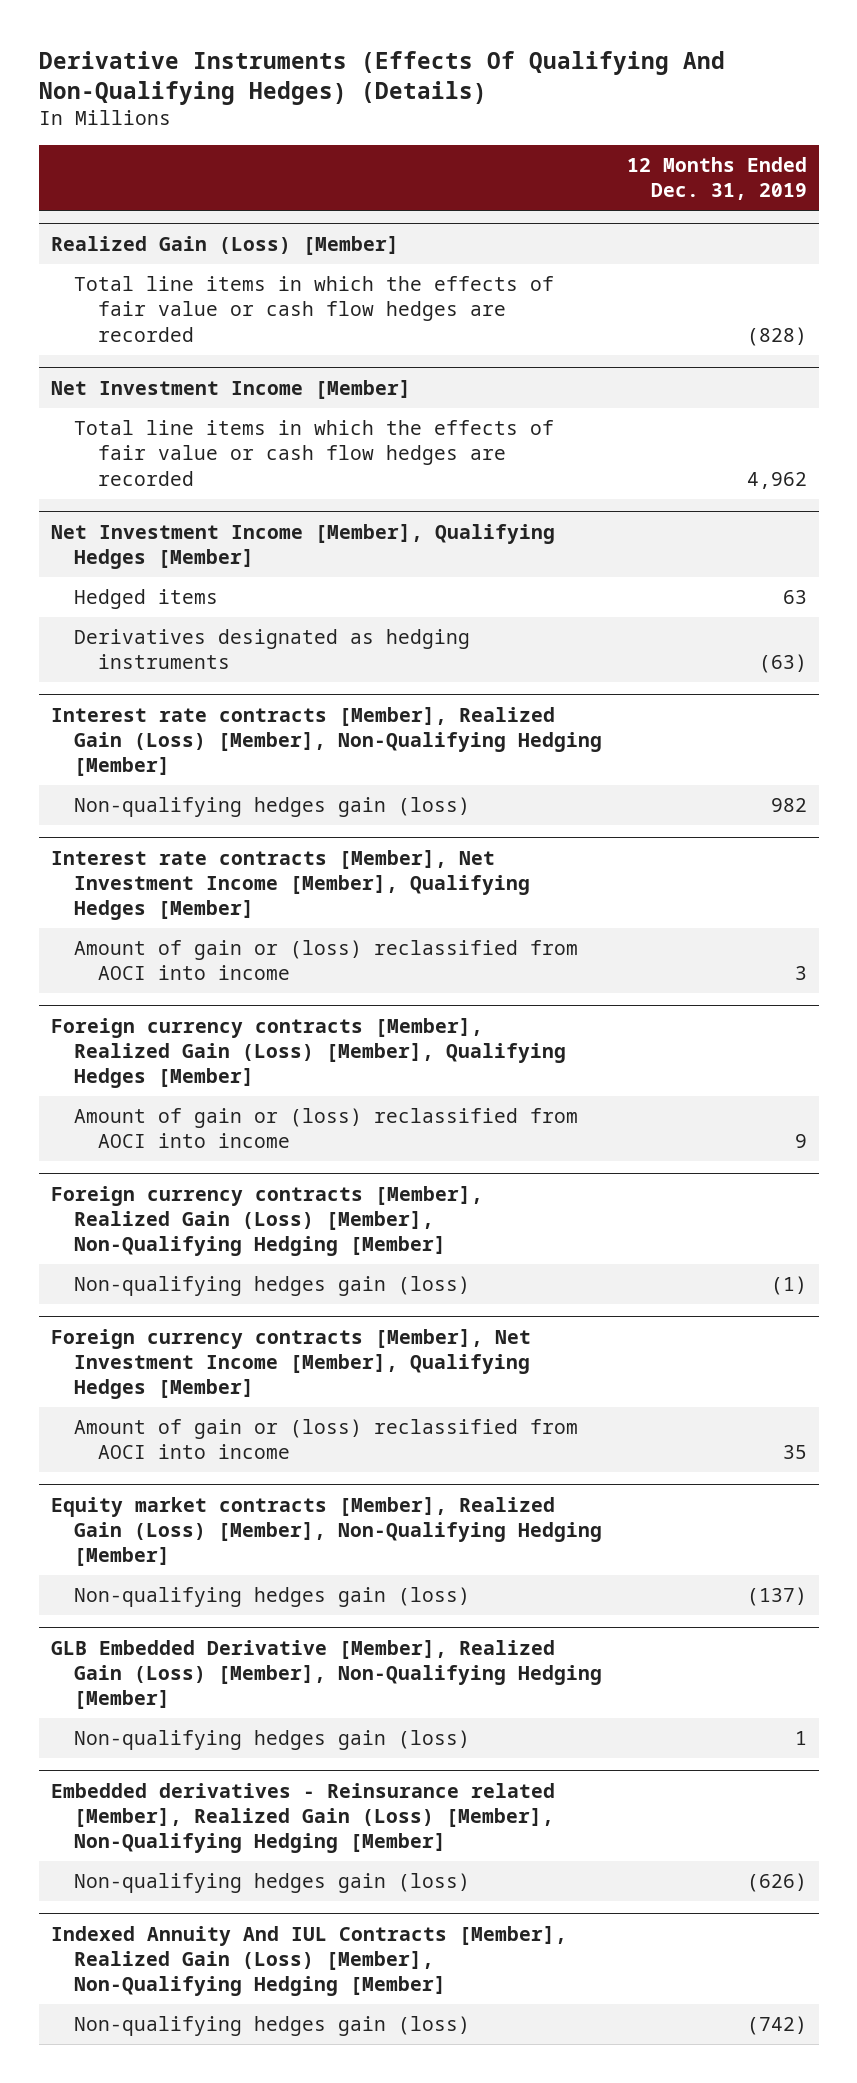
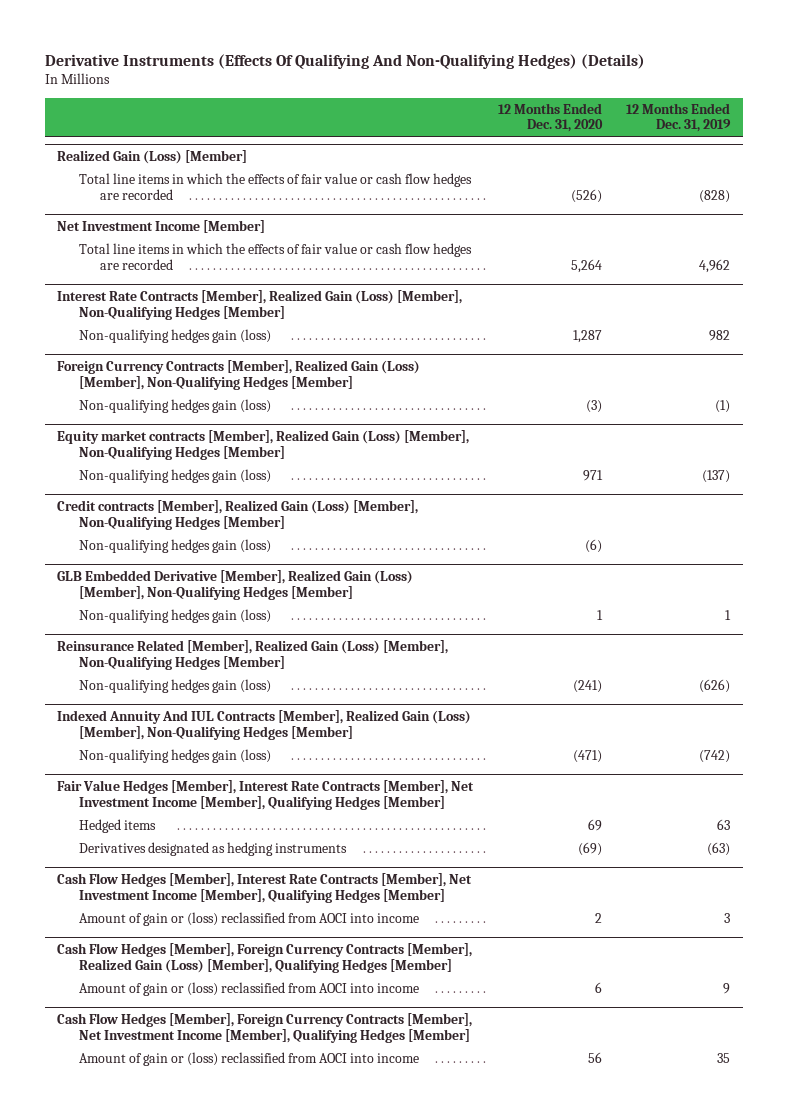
- | 12 Months Ended Dec. 31, 2019
+ | 12 Months Ended Dec. 31, 2020 | 12 Months Ended Dec. 31, 2019
- Net Investment Income [Member], Qualifying Hedges [Member]
- Hedged items | 63
- Derivatives designated as hedging instruments | (63)
- Interest rate contracts [Member], Realized Gain (Loss) [Member], Non-Qualifying Hedging [Member]
+ Interest Rate Contracts [Member], Realized Gain (Loss) [Member], Non-Qualifying Hedges [Member]
- Interest rate contracts [Member], Net Investment Income [Member], Qualifying Hedges [Member]
- Amount of gain or (loss) reclassified from AOCI into income | 3
- Foreign currency contracts [Member], Realized Gain (Loss) [Member], Qualifying Hedges [Member]
- Amount of gain or (loss) reclassified from AOCI into income | 9
- Foreign currency contracts [Member], Realized Gain (Loss) [Member], Non-Qualifying Hedging [Member]
+ Foreign Currency Contracts [Member], Realized Gain (Loss) [Member], Non-Qualifying Hedges [Member]
- Foreign currency contracts [Member], Net Investment Income [Member], Qualifying Hedges [Member]
- Amount of gain or (loss) reclassified from AOCI into income | 35
- Equity market contracts [Member], Realized Gain (Loss) [Member], Non-Qualifying Hedging [Member]
+ Equity market contracts [Member], Realized Gain (Loss) [Member], Non-Qualifying Hedges [Member]
- GLB Embedded Derivative [Member], Realized Gain (Loss) [Member], Non-Qualifying Hedging [Member]
+ Credit contracts [Member], Realized Gain (Loss) [Member], Non-Qualifying Hedges [Member]
+ Non-qualifying hedges gain (loss) | (6) |
+ GLB Embedded Derivative [Member], Realized Gain (Loss) [Member], Non-Qualifying Hedges [Member]
- Embedded derivatives - Reinsurance related [Member], Realized Gain (Loss) [Member], Non-Qualifying Hedging [Member]
+ Reinsurance Related [Member], Realized Gain (Loss) [Member], Non-Qualifying Hedges [Member]
- Indexed Annuity And IUL Contracts [Member], Realized Gain (Loss) [Member], Non-Qualifying Hedging [Member]
+ Indexed Annuity And IUL Contracts [Member], Realized Gain (Loss) [Member], Non-Qualifying Hedges [Member]
+ Fair Value Hedges [Member], Interest Rate Contracts [Member], Net Investment Income [Member], Qualifying Hedges [Member]
+ Hedged items | 69 | 63
+ Derivatives designated as hedging instruments | (69) | (63)
+ Cash Flow Hedges [Member], Interest Rate Contracts [Member], Net Investment Income [Member], Qualifying Hedges [Member]
+ Amount of gain or (loss) reclassified from AOCI into income | 2 | 3
+ Cash Flow Hedges [Member], Foreign Currency Contracts [Member], Realized Gain (Loss) [Member], Qualifying Hedges [Member]
+ Amount of gain or (loss) reclassified from AOCI into income | 6 | 9
+ Cash Flow Hedges [Member], Foreign Currency Contracts [Member], Net Investment Income [Member], Qualifying Hedges [Member]
+ Amount of gain or (loss) reclassified from AOCI into income | 56 | 35

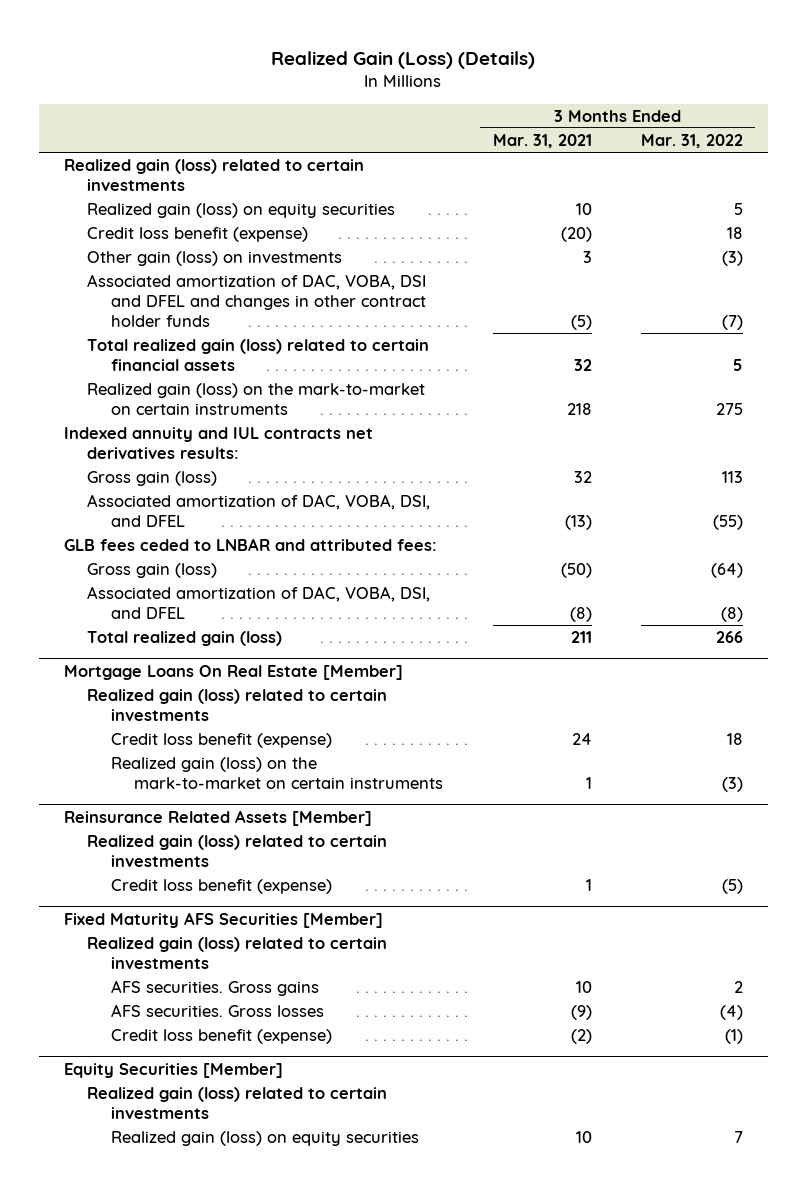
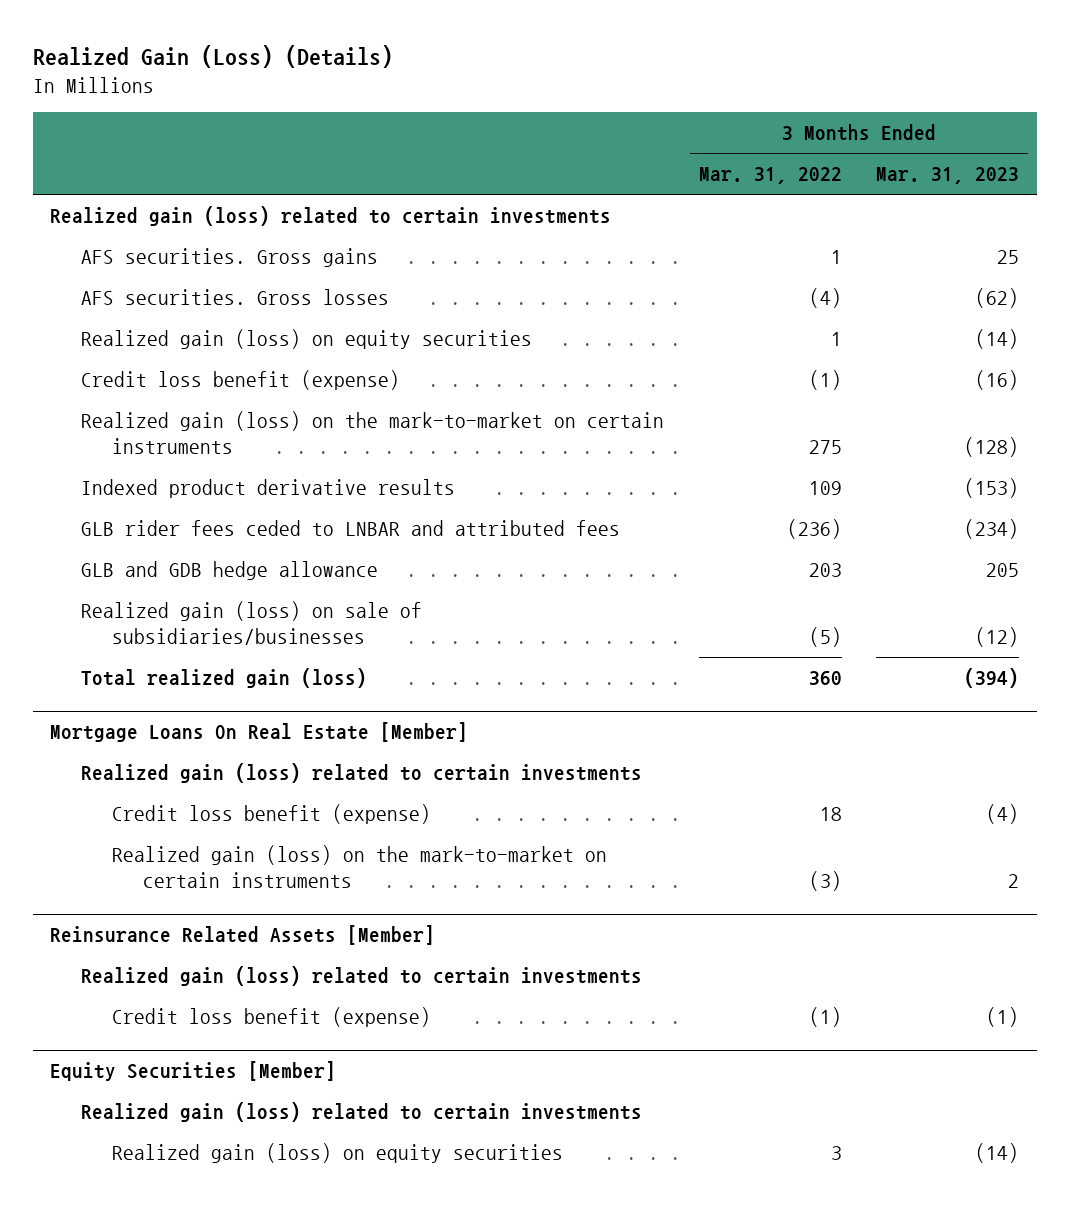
- | 3 Months Ended Mar. 31, 2021 | 3 Months Ended Mar. 31, 2022
+ | 3 Months Ended Mar. 31, 2022 | 3 Months Ended Mar. 31, 2023
- Realized gain (loss) on equity securities | 10 | 5
- Credit loss benefit (expense) | (20) | 18
- Other gain (loss) on investments | 3 | (3)
- Associated amortization of DAC, VOBA, DSI and DFEL and changes in other contract holder funds | (5) | (7)
- Total realized gain (loss) related to certain financial assets | 32 | 5
+ AFS securities. Gross gains | 1 | 25
+ AFS securities. Gross losses | (4) | (62)
+ Realized gain (loss) on equity securities | 1 | (14)
+ Credit loss benefit (expense) | (1) | (16)
- Indexed annuity and IUL contracts net derivatives results:
- Gross gain (loss) | 32 | 113
- Associated amortization of DAC, VOBA, DSI, and DFEL | (13) | (55)
- GLB fees ceded to LNBAR and attributed fees:
- Gross gain (loss) | (50) | (64)
- Associated amortization of DAC, VOBA, DSI, and DFEL | (8) | (8)
- Total realized gain (loss) | 211 | 266
+ Indexed product derivative results | 109 | (153)
+ GLB rider fees ceded to LNBAR and attributed fees | (236) | (234)
+ GLB and GDB hedge allowance | 203 | 205
+ Realized gain (loss) on sale of subsidiaries/businesses | (5) | (12)
+ Total realized gain (loss) | 360 | (394)
@ Reinsurance Related Assets [Member]
- Credit loss benefit (expense) | 1 | (5)
- Fixed Maturity AFS Securities [Member]
- Realized gain (loss) related to certain investments
- AFS securities. Gross gains | 10 | 2
- AFS securities. Gross losses | (9) | (4)
@ Equity Securities [Member]
- Realized gain (loss) on equity securities | 10 | 7
+ Realized gain (loss) on equity securities | 3 | (14)

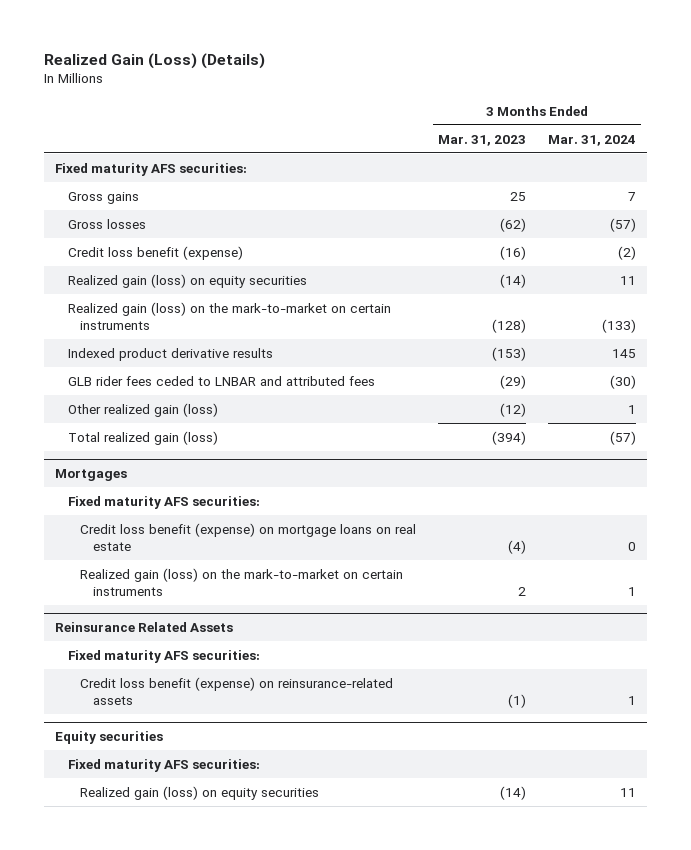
- | 3 Months Ended Mar. 31, 2022 | 3 Months Ended Mar. 31, 2023
+ | 3 Months Ended Mar. 31, 2023 | 3 Months Ended Mar. 31, 2024
- Realized gain (loss) related to certain investments
- AFS securities. Gross gains | 1 | 25
- AFS securities. Gross losses | (4) | (62)
+ Fixed maturity AFS securities:
+ Gross gains | 25 | 7
+ Gross losses | (62) | (57)
moved down: Realized gain (loss) on equity securities | (14) | 11
- GLB rider fees ceded to LNBAR and attributed fees | (236) | (234)
- GLB and GDB hedge allowance | 203 | 205
- Realized gain (loss) on sale of subsidiaries/businesses | (5) | (12)
+ GLB rider fees ceded to LNBAR and attributed fees | (29) | (30)
+ Other realized gain (loss) | (12) | 1
- Mortgage Loans On Real Estate [Member]
- Realized gain (loss) related to certain investments
- Credit loss benefit (expense) | 18 | (4)
+ Mortgages
+ Fixed maturity AFS securities:
+ Credit loss benefit (expense) on mortgage loans on real estate | (4) | 0
- Reinsurance Related Assets [Member]
- Realized gain (loss) related to certain investments
- Credit loss benefit (expense) | (1) | (1)
- Equity Securities [Member]
- Realized gain (loss) related to certain investments
+ Reinsurance Related Assets
+ Fixed maturity AFS securities:
+ Credit loss benefit (expense) on reinsurance-related assets | (1) | 1
+ Equity securities
+ Fixed maturity AFS securities:

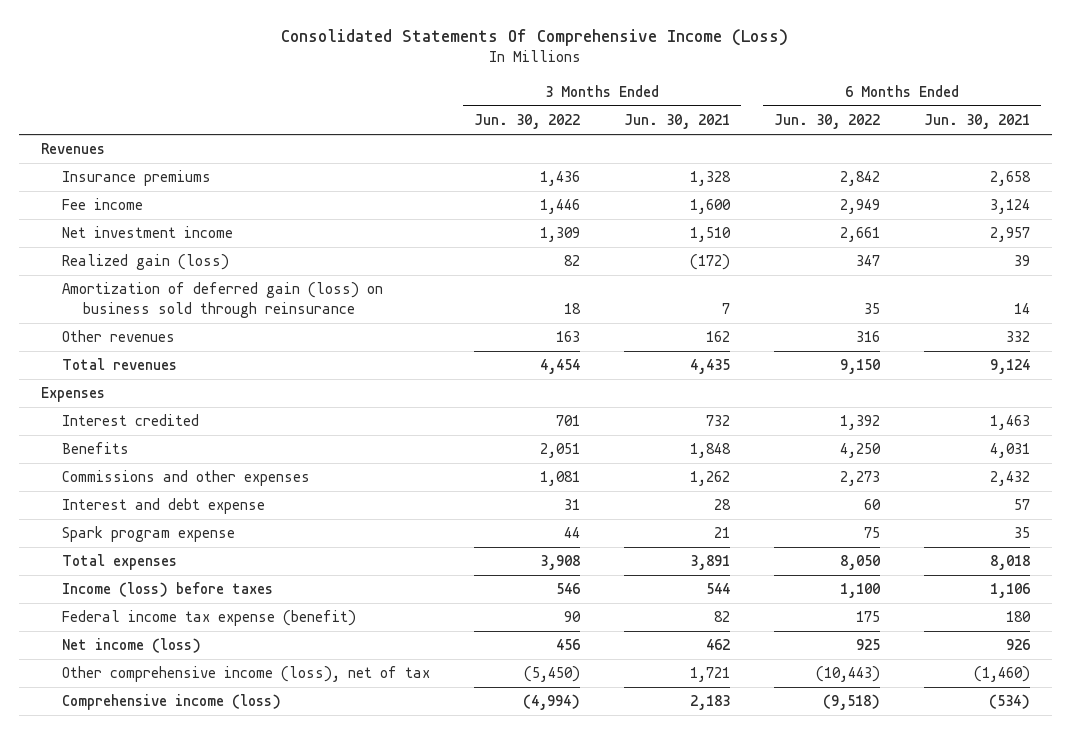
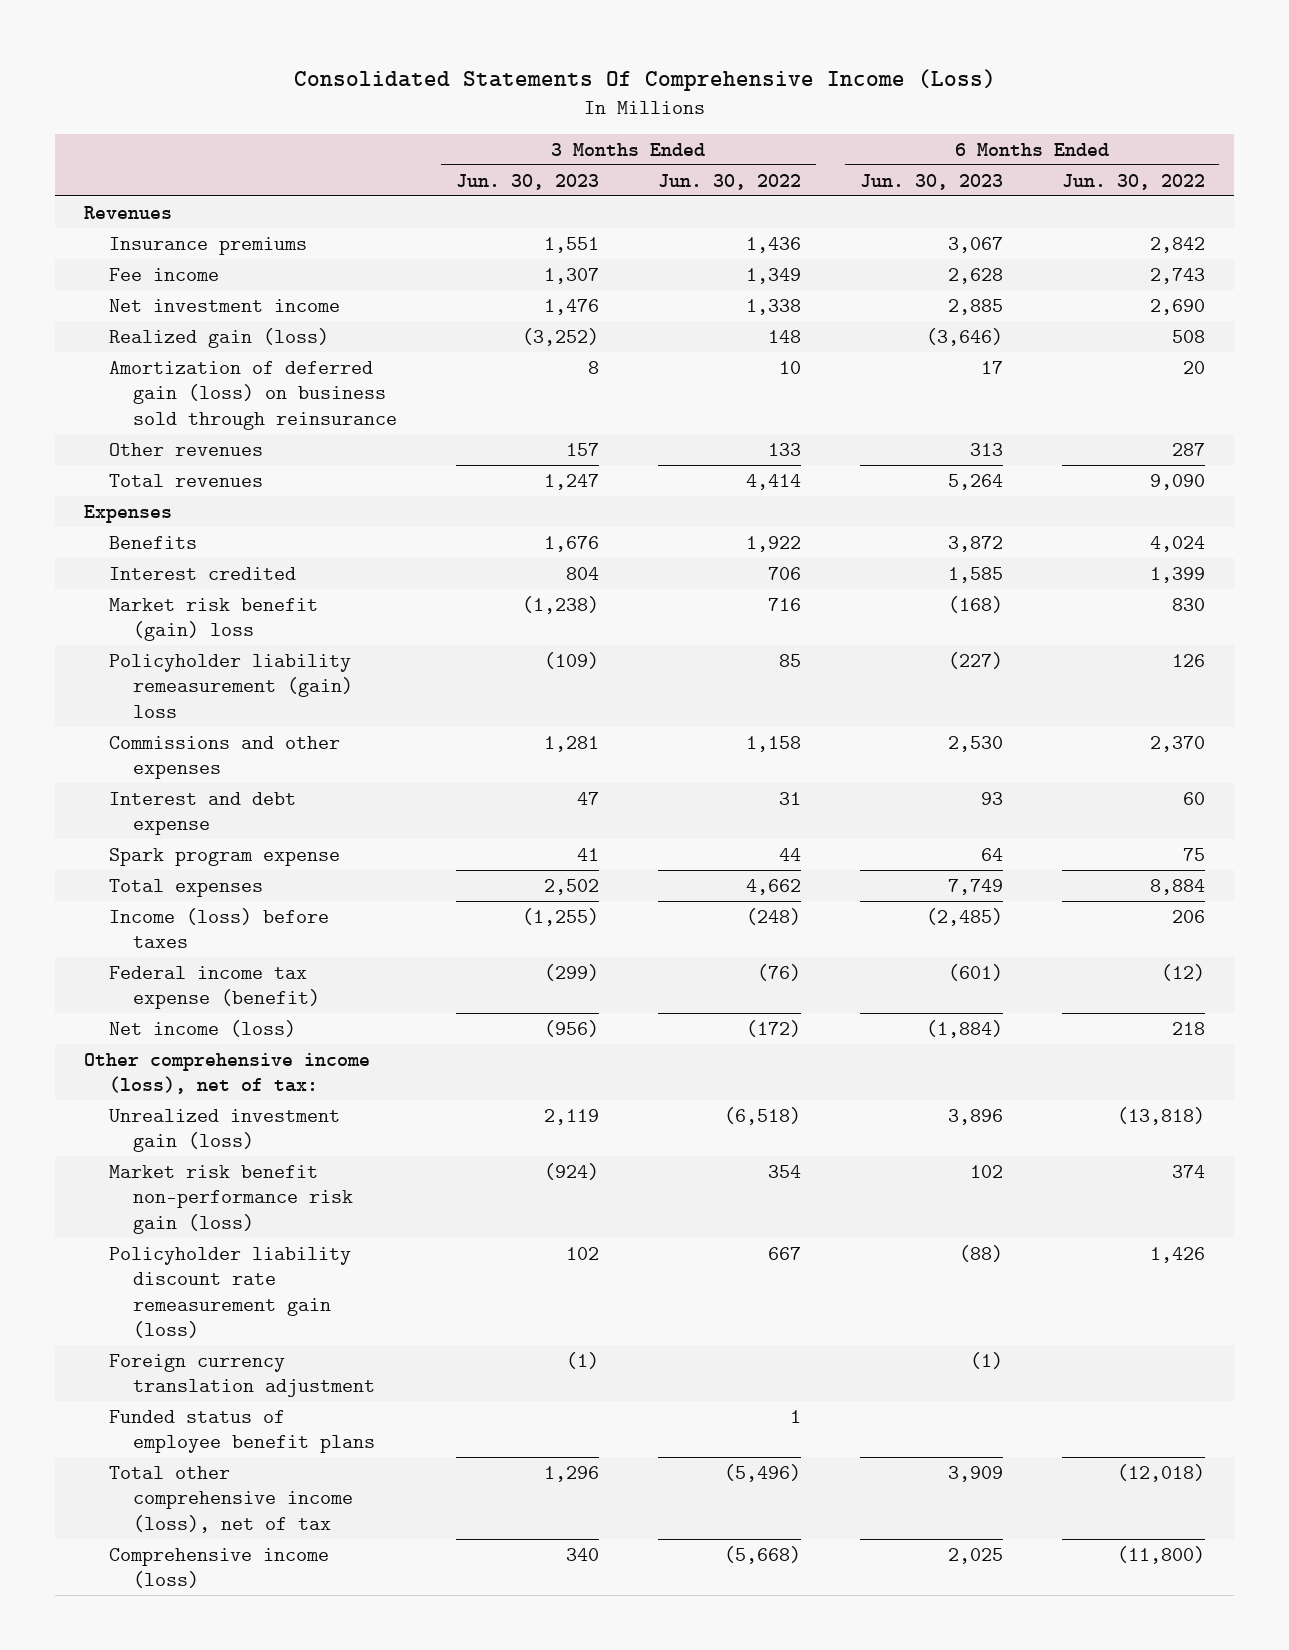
- | 3 Months Ended Jun. 30, 2022 | 3 Months Ended Jun. 30, 2021 | 6 Months Ended Jun. 30, 2022 | 6 Months Ended Jun. 30, 2021
+ | 3 Months Ended Jun. 30, 2023 | 3 Months Ended Jun. 30, 2022 | 6 Months Ended Jun. 30, 2023 | 6 Months Ended Jun. 30, 2022
- Fee income | 1,446 | 1,600 | 2,949 | 3,124
- Net investment income | 1,309 | 1,510 | 2,661 | 2,957
- Realized gain (loss) | 82 | (172) | 347 | 39
- Amortization of deferred gain (loss) on business sold through reinsurance | 18 | 7 | 35 | 14
- Other revenues | 163 | 162 | 316 | 332
- Total revenues | 4,454 | 4,435 | 9,150 | 9,124
+ Fee income | 1,307 | 1,349 | 2,628 | 2,743
+ Net investment income | 1,476 | 1,338 | 2,885 | 2,690
+ Realized gain (loss) | (3,252) | 148 | (3,646) | 508
+ Amortization of deferred gain (loss) on business sold through reinsurance | 8 | 10 | 17 | 20
+ Other revenues | 157 | 133 | 313 | 287
+ Total revenues | 1,247 | 4,414 | 5,264 | 9,090
- Interest credited | 701 | 732 | 1,392 | 1,463
- Benefits | 2,051 | 1,848 | 4,250 | 4,031
- Commissions and other expenses | 1,081 | 1,262 | 2,273 | 2,432
+ Benefits | 1,676 | 1,922 | 3,872 | 4,024
+ Interest credited | 804 | 706 | 1,585 | 1,399
+ Market risk benefit (gain) loss | (1,238) | 716 | (168) | 830
+ Policyholder liability remeasurement (gain) loss | (109) | 85 | (227) | 126
+ Commissions and other expenses | 1,281 | 1,158 | 2,530 | 2,370
- Total expenses | 3,908 | 3,891 | 8,050 | 8,018
- Income (loss) before taxes | 546 | 544 | 1,100 | 1,106
- Federal income tax expense (benefit) | 90 | 82 | 175 | 180
- Net income (loss) | 456 | 462 | 925 | 926
- Other comprehensive income (loss), net of tax | (5,450) | 1,721 | (10,443) | (1,460)
- Comprehensive income (loss) | (4,994) | 2,183 | (9,518) | (534)
+ Total expenses | 2,502 | 4,662 | 7,749 | 8,884
+ Income (loss) before taxes | (1,255) | (248) | (2,485) | 206
+ Federal income tax expense (benefit) | (299) | (76) | (601) | (12)
+ Net income (loss) | (956) | (172) | (1,884) | 218
+ Other comprehensive income (loss), net of tax:
+ Unrealized investment gain (loss) | 2,119 | (6,518) | 3,896 | (13,818)
+ Market risk benefit non-performance risk gain (loss) | (924) | 354 | 102 | 374
+ Policyholder liability discount rate remeasurement gain (loss) | 102 | 667 | (88) | 1,426
+ Foreign currency translation adjustment | (1) | | (1) |
+ Funded status of employee benefit plans | | 1 | |
+ Total other comprehensive income (loss), net of tax | 1,296 | (5,496) | 3,909 | (12,018)
+ Comprehensive income (loss) | 340 | (5,668) | 2,025 | (11,800)

